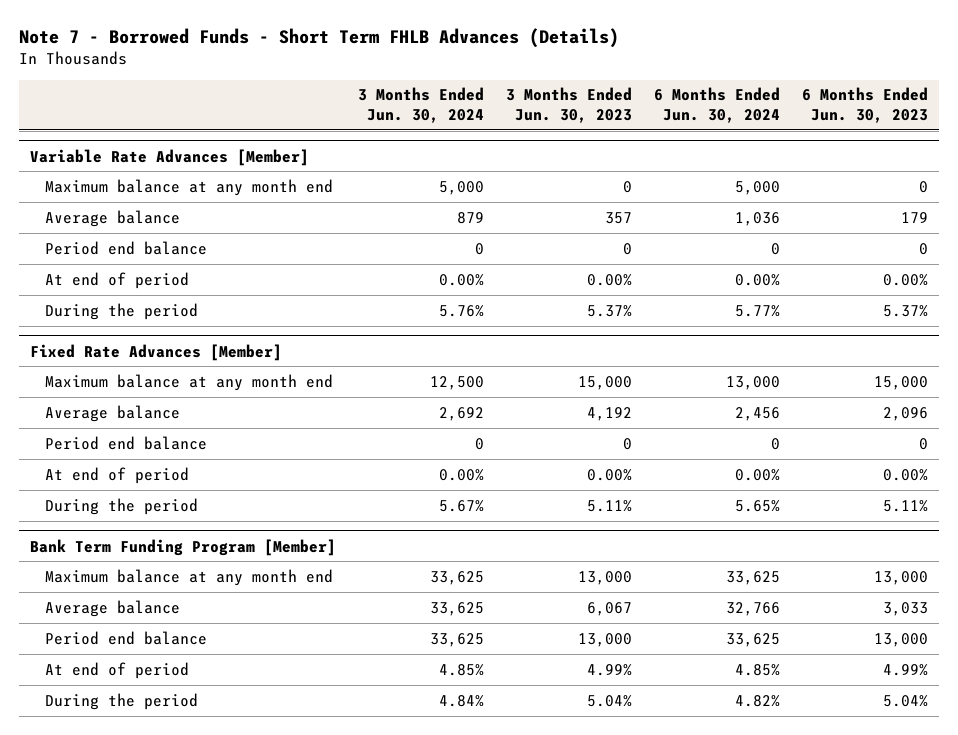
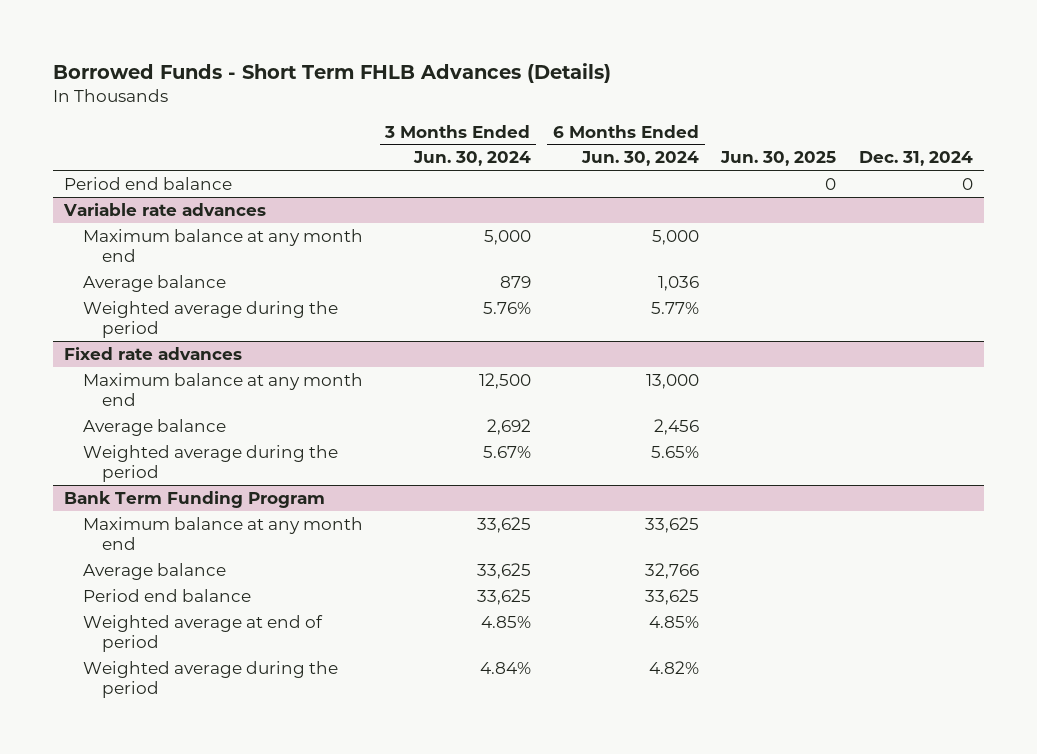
- Note 7 - Borrowed Funds - Short Term FHLB Advances (Details)
+ Borrowed Funds - Short Term FHLB Advances (Details)
- | 3 Months Ended Jun. 30, 2024 | 3 Months Ended Jun. 30, 2023 | 6 Months Ended Jun. 30, 2024 | 6 Months Ended Jun. 30, 2023
+ | 3 Months Ended Jun. 30, 2024 | 6 Months Ended Jun. 30, 2024 | Jun. 30, 2025 | Dec. 31, 2024
- Variable Rate Advances [Member]
+ Period end balance | | | 0 | 0
+ Variable rate advances
- Period end balance | 0 | 0 | 0 | 0
- At end of period | 0.00% | 0.00% | 0.00% | 0.00%
- During the period | 5.76% | 5.37% | 5.77% | 5.37%
- Fixed Rate Advances [Member]
+ Weighted average during the period | 5.76% | 5.77% | |
+ Fixed rate advances
- Period end balance | 0 | 0 | 0 | 0
- At end of period | 0.00% | 0.00% | 0.00% | 0.00%
- During the period | 5.67% | 5.11% | 5.65% | 5.11%
- Bank Term Funding Program [Member]
+ Weighted average during the period | 5.67% | 5.65% | |
+ Bank Term Funding Program
- At end of period | 4.85% | 4.99% | 4.85% | 4.99%
- During the period | 4.84% | 5.04% | 4.82% | 5.04%
+ Weighted average at end of period | 4.85% | 4.85% | |
+ Weighted average during the period | 4.84% | 4.82% | |

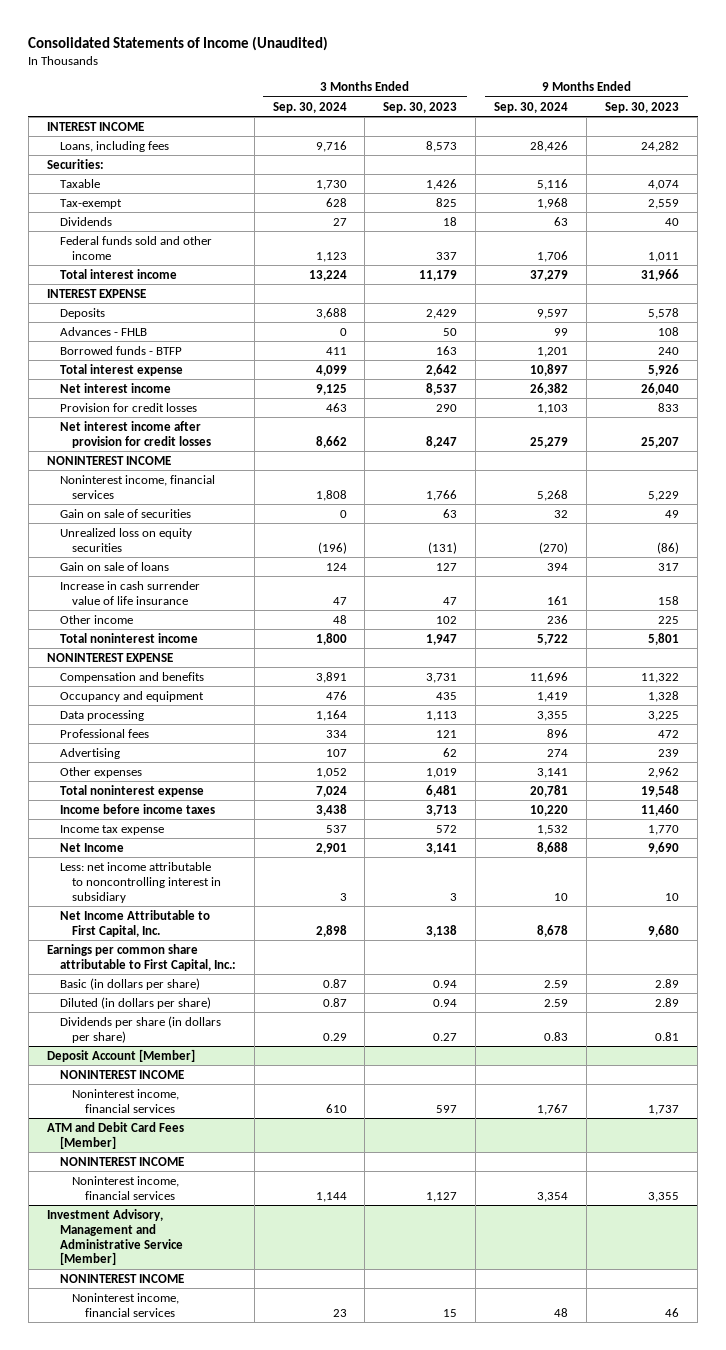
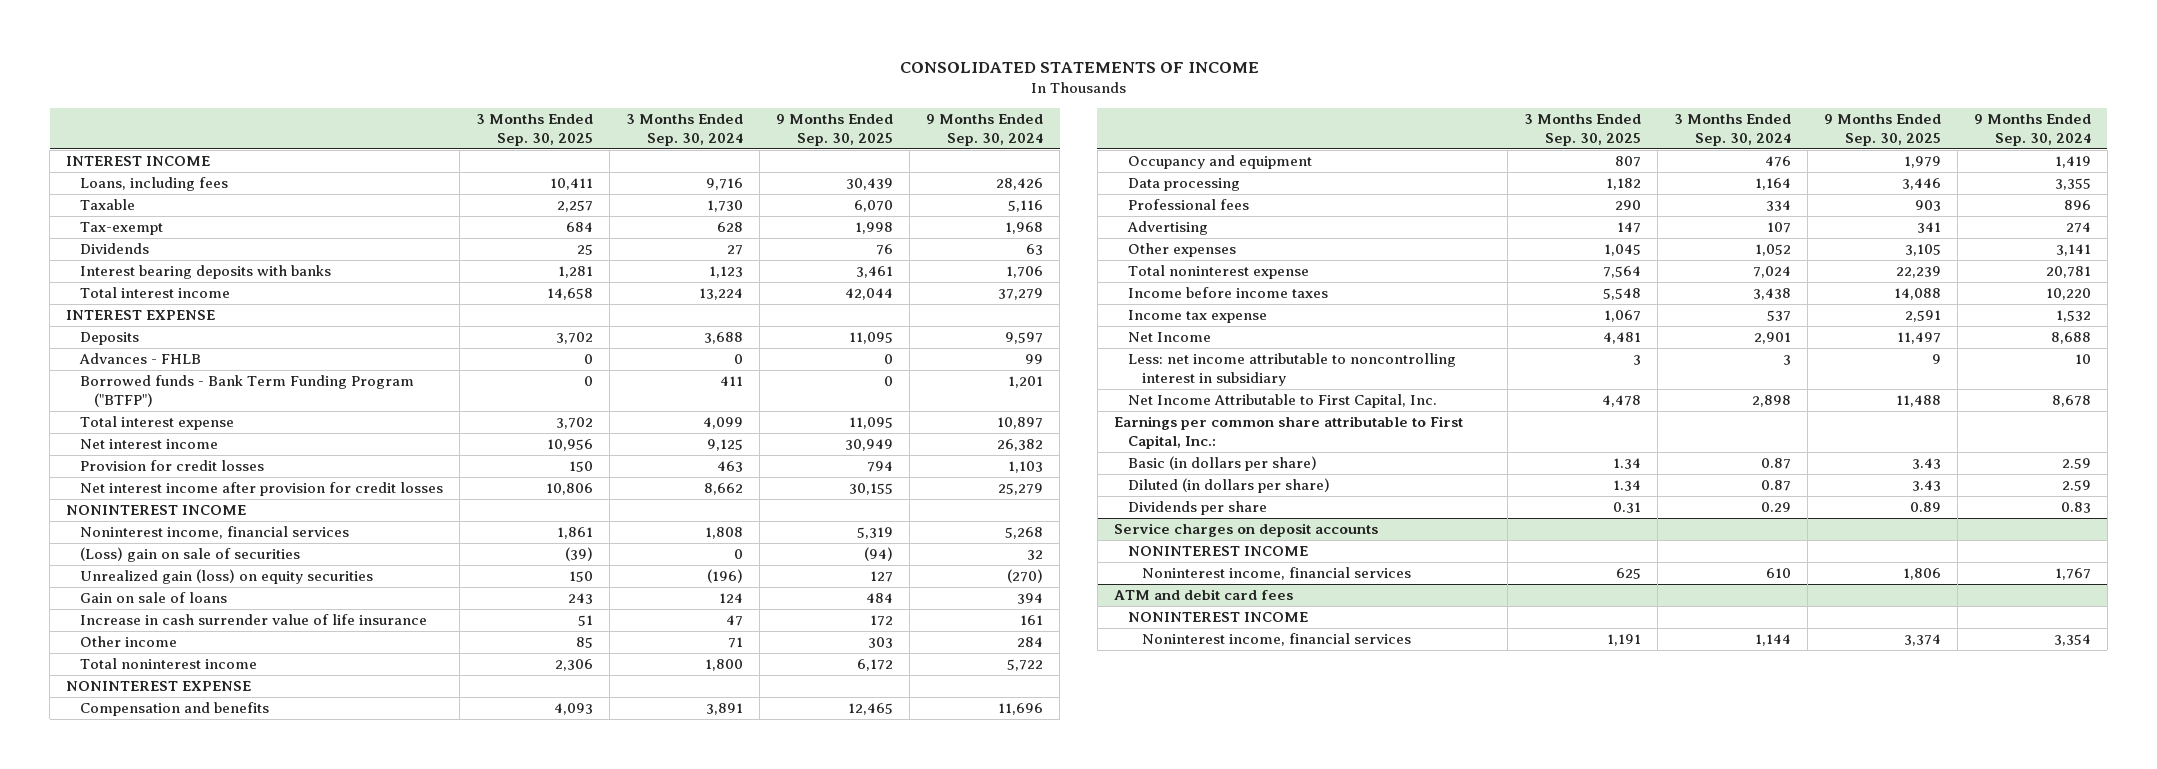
- Consolidated Statements of Income (Unaudited)
+ CONSOLIDATED STATEMENTS OF INCOME
- | 3 Months Ended Sep. 30, 2024 | 3 Months Ended Sep. 30, 2023 | 9 Months Ended Sep. 30, 2024 | 9 Months Ended Sep. 30, 2023
+ | 3 Months Ended Sep. 30, 2025 | 3 Months Ended Sep. 30, 2024 | 9 Months Ended Sep. 30, 2025 | 9 Months Ended Sep. 30, 2024
- Securities:
- Federal funds sold and other income | 1,123 | 337 | 1,706 | 1,011
+ Interest bearing deposits with banks | 1,281 | 1,123 | 3,461 | 1,706
- Borrowed funds - BTFP | 411 | 163 | 1,201 | 240
+ Borrowed funds - Bank Term Funding Program ("BTFP") | 0 | 411 | 0 | 1,201
- Gain on sale of securities | 0 | 63 | 32 | 49
- Unrealized loss on equity securities | (196) | (131) | (270) | (86)
+ (Loss) gain on sale of securities | (39) | 0 | (94) | 32
+ Unrealized gain (loss) on equity securities | 150 | (196) | 127 | (270)
- Other income | 48 | 102 | 236 | 225
+ Other income | 85 | 71 | 303 | 284
- Dividends per share (in dollars per share) | 0.29 | 0.27 | 0.83 | 0.81
- Deposit Account [Member]
+ Dividends per share | 0.31 | 0.29 | 0.89 | 0.83
+ Service charges on deposit accounts
- ATM and Debit Card Fees [Member]
+ ATM and debit card fees
- Investment Advisory, Management and Administrative Service [Member]
- NONINTEREST INCOME
- Noninterest income, financial services | 23 | 15 | 48 | 46

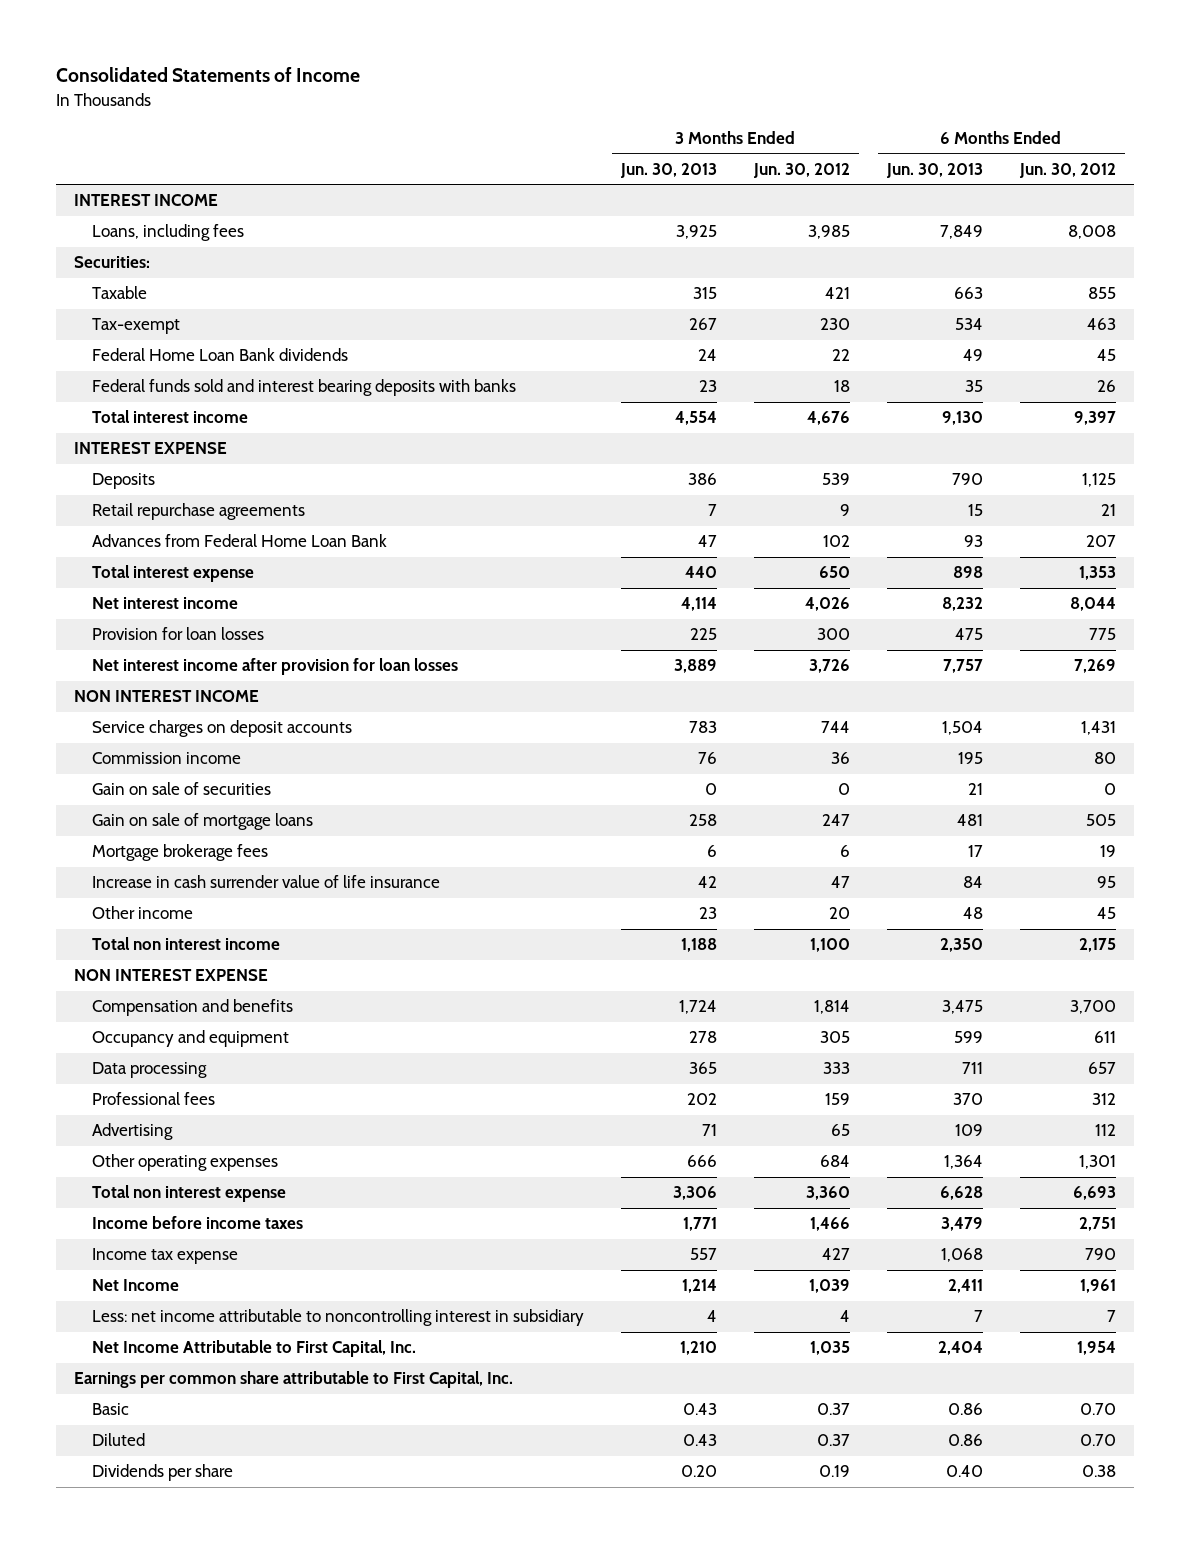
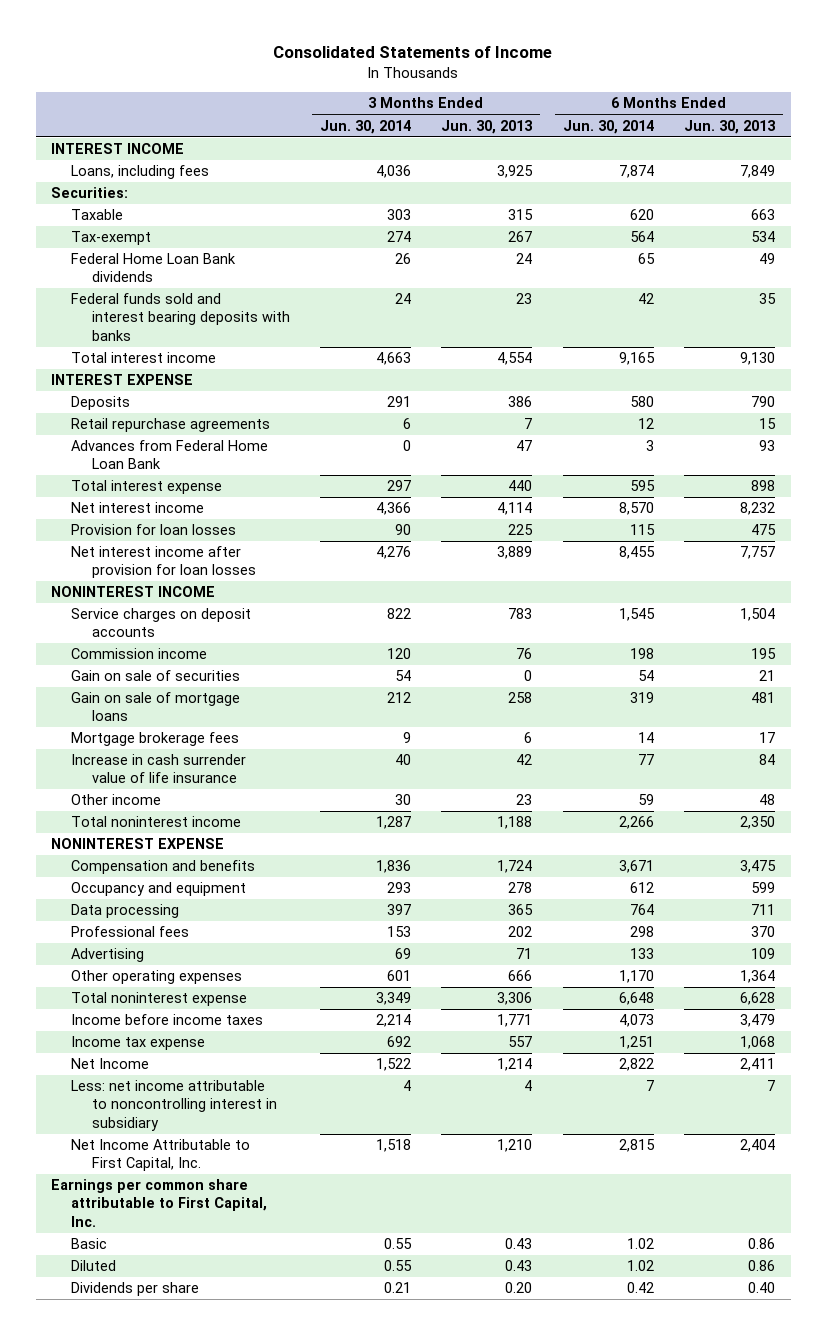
- | 3 Months Ended Jun. 30, 2013 | 3 Months Ended Jun. 30, 2012 | 6 Months Ended Jun. 30, 2013 | 6 Months Ended Jun. 30, 2012
+ | 3 Months Ended Jun. 30, 2014 | 3 Months Ended Jun. 30, 2013 | 6 Months Ended Jun. 30, 2014 | 6 Months Ended Jun. 30, 2013
- NON INTEREST INCOME
+ NONINTEREST INCOME
- Total non interest income | 1,188 | 1,100 | 2,350 | 2,175
- NON INTEREST EXPENSE
+ Total noninterest income | 1,287 | 1,188 | 2,266 | 2,350
+ NONINTEREST EXPENSE
- Total non interest expense | 3,306 | 3,360 | 6,628 | 6,693
+ Total noninterest expense | 3,349 | 3,306 | 6,648 | 6,628

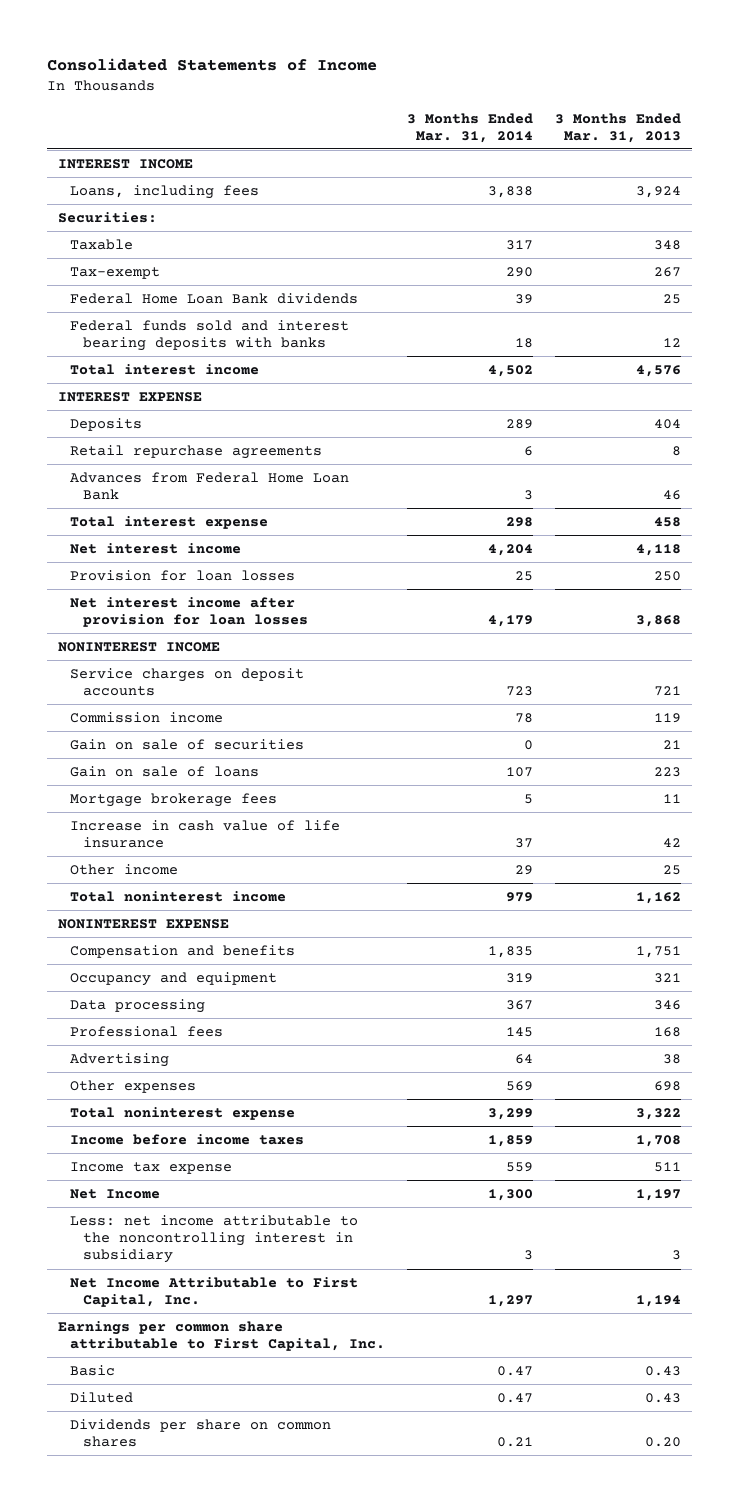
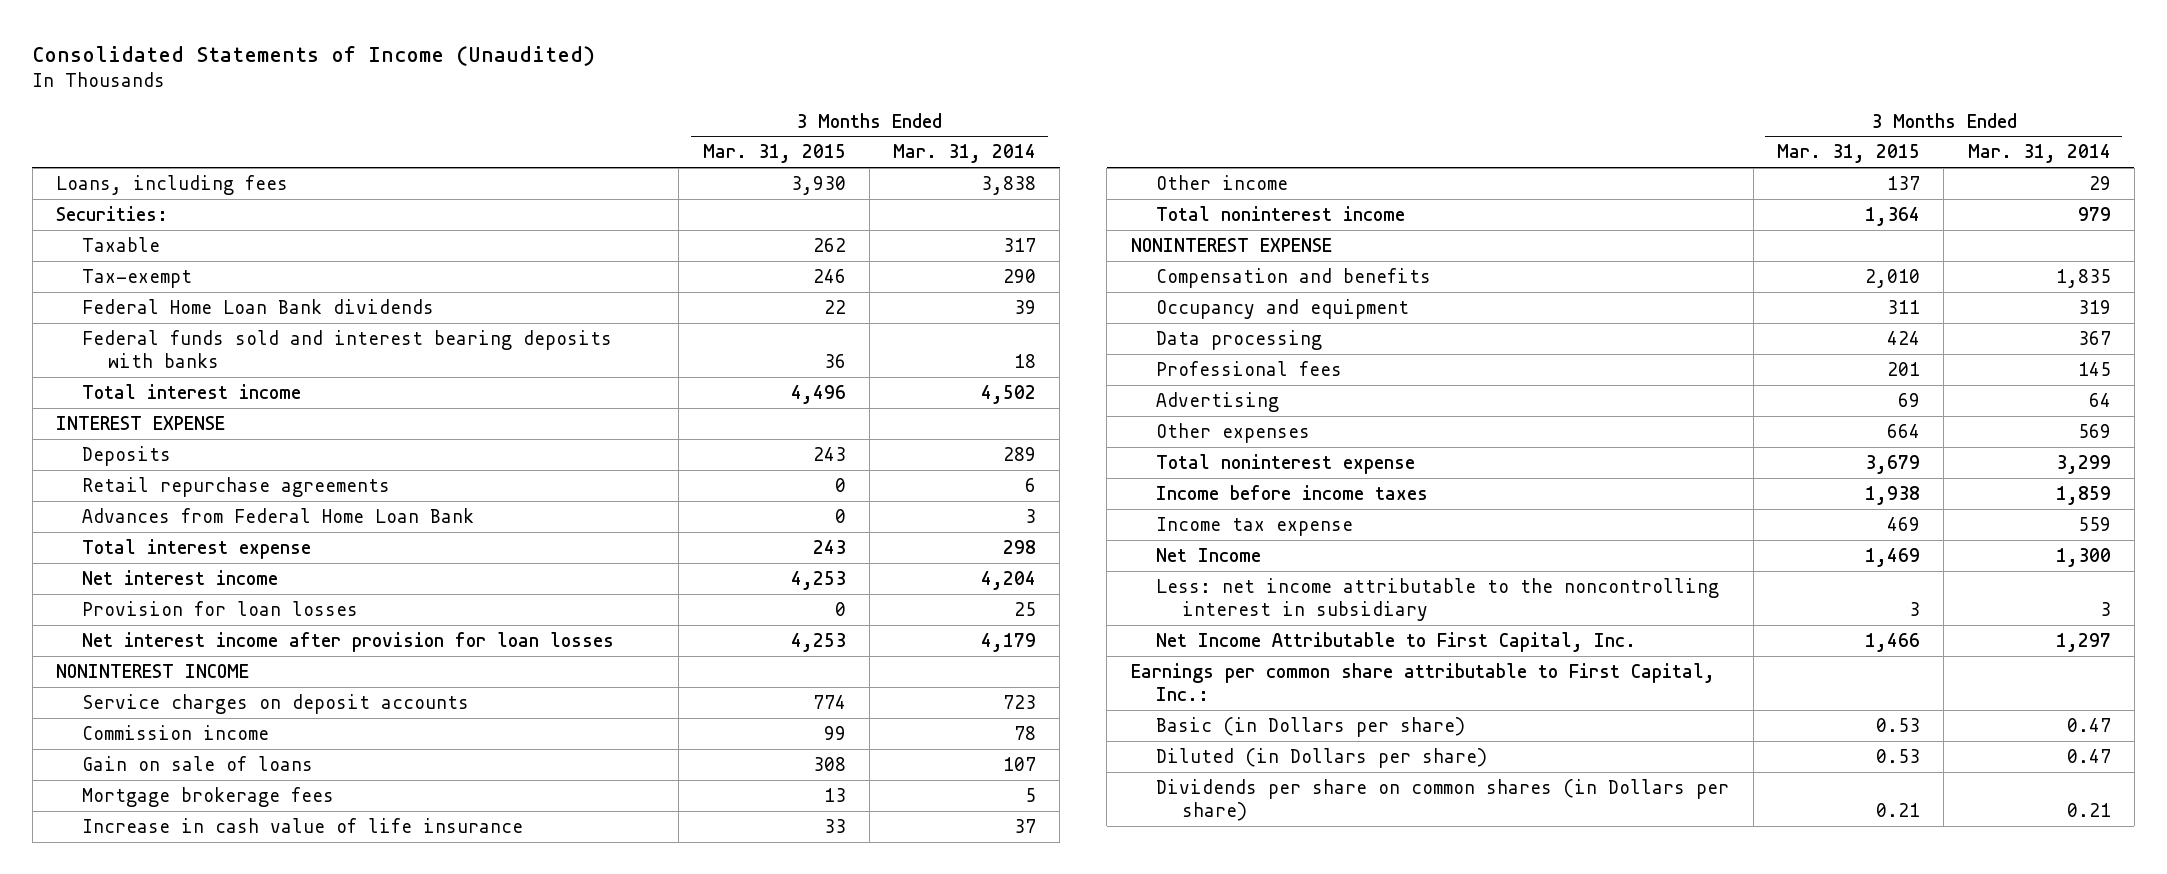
- Consolidated Statements of Income
+ Consolidated Statements of Income (Unaudited)
- | 3 Months Ended Mar. 31, 2014 | 3 Months Ended Mar. 31, 2013
+ | 3 Months Ended Mar. 31, 2015 | 3 Months Ended Mar. 31, 2014
- INTEREST INCOME
- Gain on sale of securities | 0 | 21
- Earnings per common share attributable to First Capital, Inc.
- Basic | 0.47 | 0.43
- Diluted | 0.47 | 0.43
- Dividends per share on common shares | 0.21 | 0.20
+ Earnings per common share attributable to First Capital, Inc.:
+ Basic (in Dollars per share) | 0.53 | 0.47
+ Diluted (in Dollars per share) | 0.53 | 0.47
+ Dividends per share on common shares (in Dollars per share) | 0.21 | 0.21

